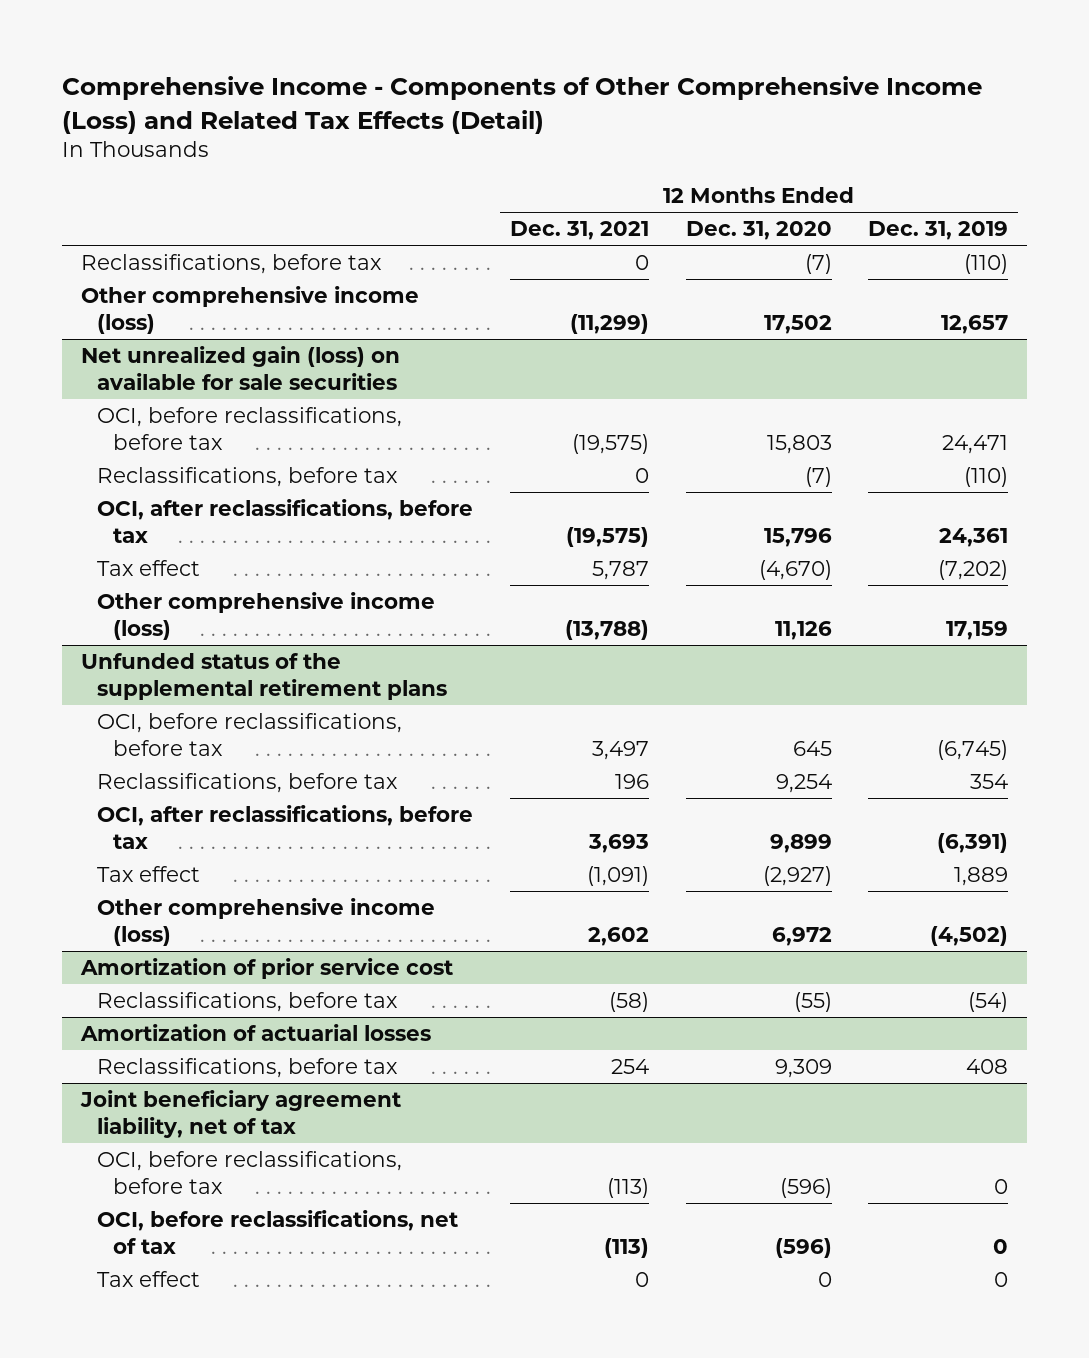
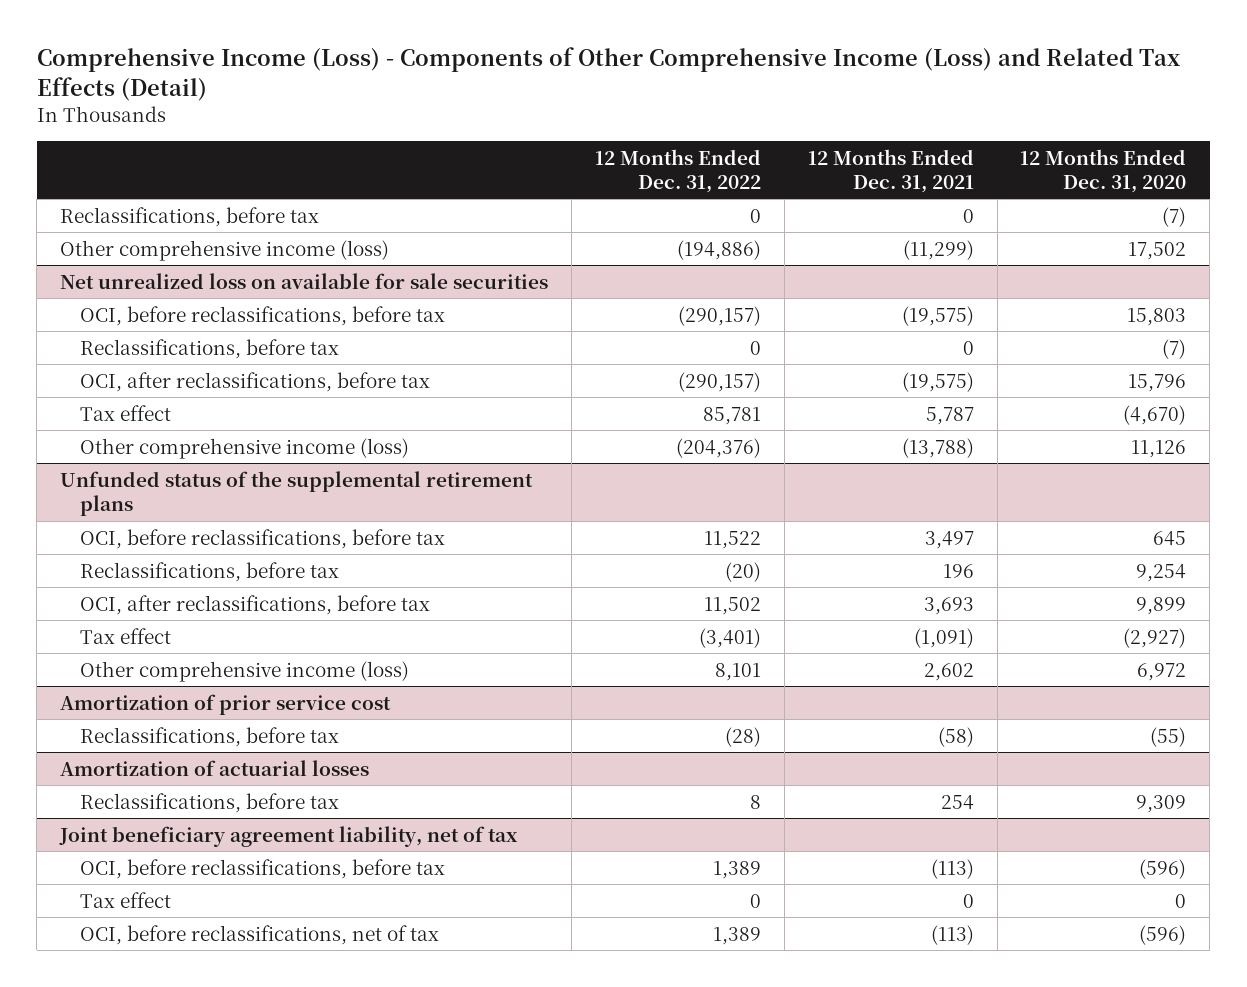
- Comprehensive Income - Components of Other Comprehensive Income (Loss) and Related Tax Effects (Detail)
+ Comprehensive Income (Loss) - Components of Other Comprehensive Income (Loss) and Related Tax Effects (Detail)
- | 12 Months Ended Dec. 31, 2021 | 12 Months Ended Dec. 31, 2020 | 12 Months Ended Dec. 31, 2019
+ | 12 Months Ended Dec. 31, 2022 | 12 Months Ended Dec. 31, 2021 | 12 Months Ended Dec. 31, 2020
- Net unrealized gain (loss) on available for sale securities
+ Net unrealized loss on available for sale securities
@ Joint beneficiary agreement liability, net of tax
moved down: OCI, before reclassifications, net of tax | 1,389 | (113) | (596)

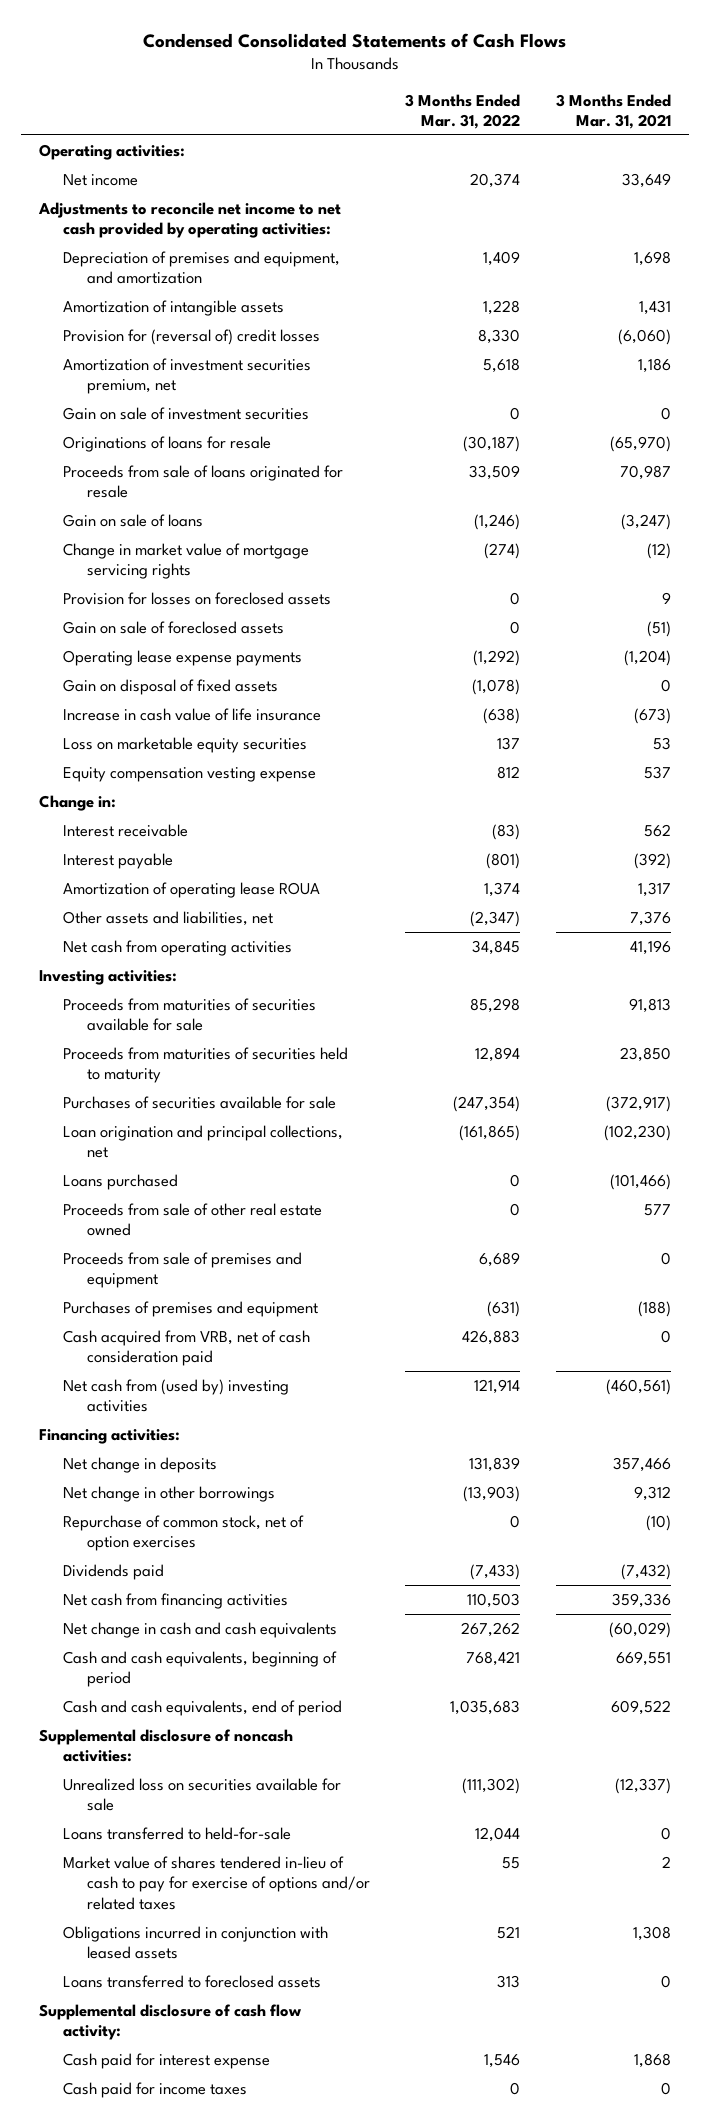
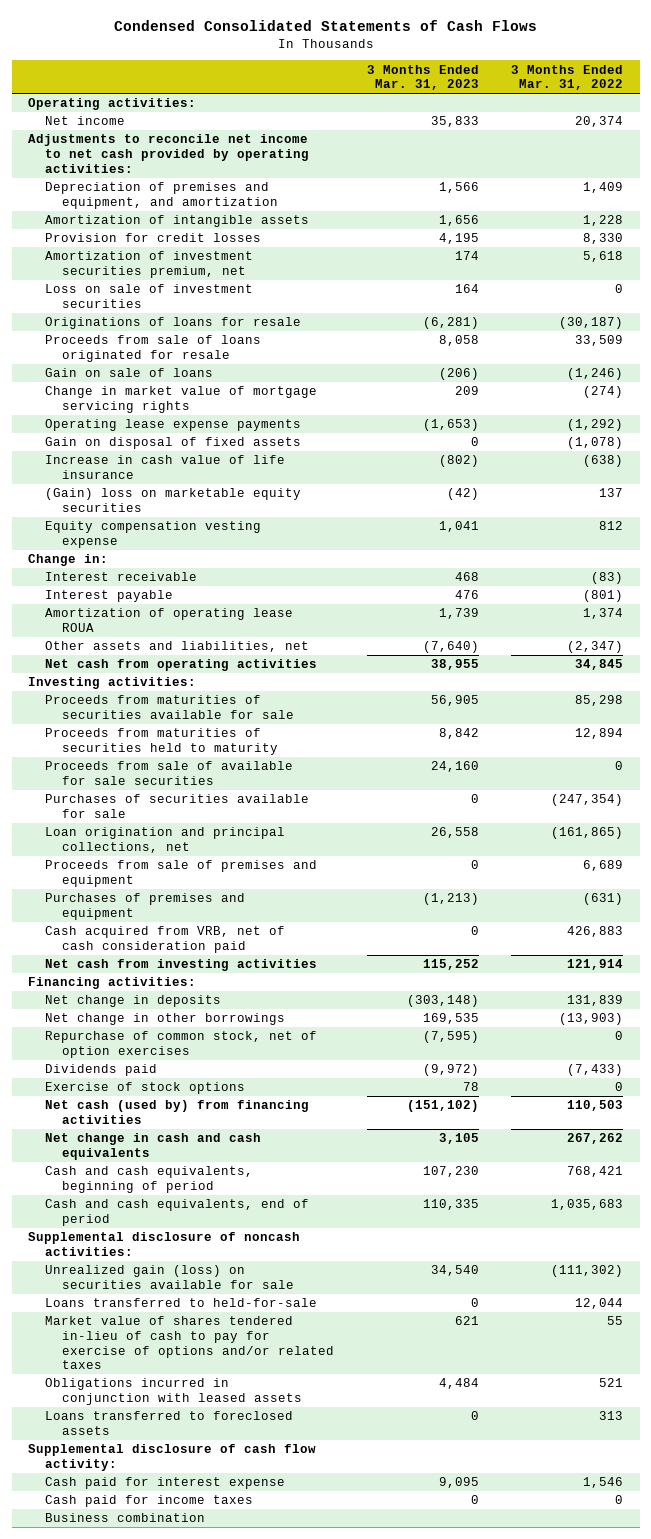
- | 3 Months Ended Mar. 31, 2022 | 3 Months Ended Mar. 31, 2021
+ | 3 Months Ended Mar. 31, 2023 | 3 Months Ended Mar. 31, 2022
- Provision for (reversal of) credit losses | 8,330 | (6,060)
+ Provision for credit losses | 4,195 | 8,330
- Gain on sale of investment securities | 0 | 0
+ Loss on sale of investment securities | 164 | 0
- Provision for losses on foreclosed assets | 0 | 9
- Gain on sale of foreclosed assets | 0 | (51)
- Loss on marketable equity securities | 137 | 53
+ (Gain) loss on marketable equity securities | (42) | 137
+ Proceeds from sale of available for sale securities | 24,160 | 0
- Loans purchased | 0 | (101,466)
- Proceeds from sale of other real estate owned | 0 | 577
- Net cash from (used by) investing activities | 121,914 | (460,561)
+ Net cash from investing activities | 115,252 | 121,914
- Net cash from financing activities | 110,503 | 359,336
+ Exercise of stock options | 78 | 0
+ Net cash (used by) from financing activities | (151,102) | 110,503
- Unrealized loss on securities available for sale | (111,302) | (12,337)
+ Unrealized gain (loss) on securities available for sale | 34,540 | (111,302)
+ Business combination

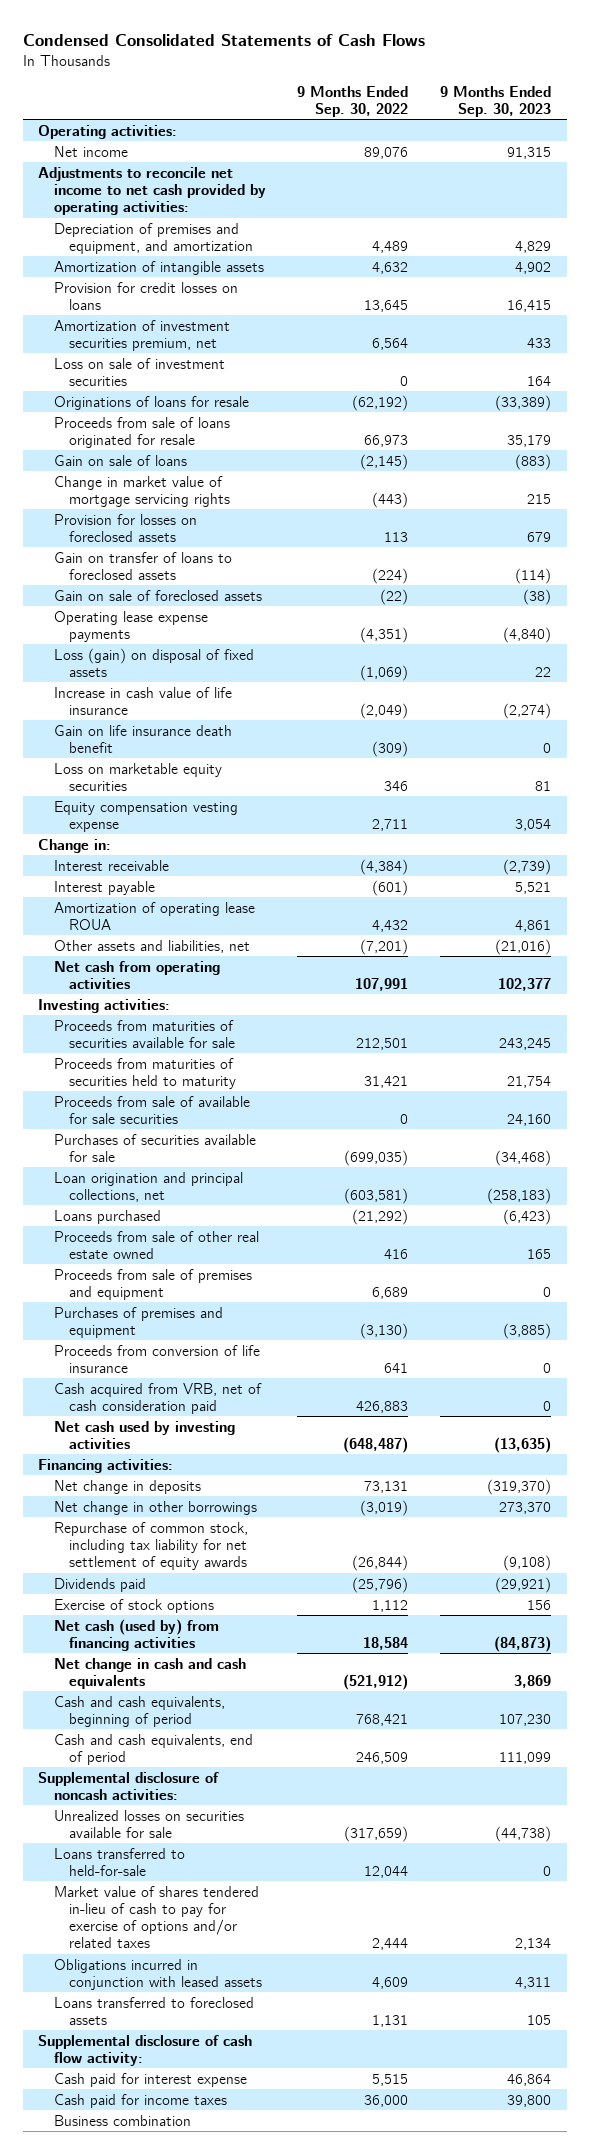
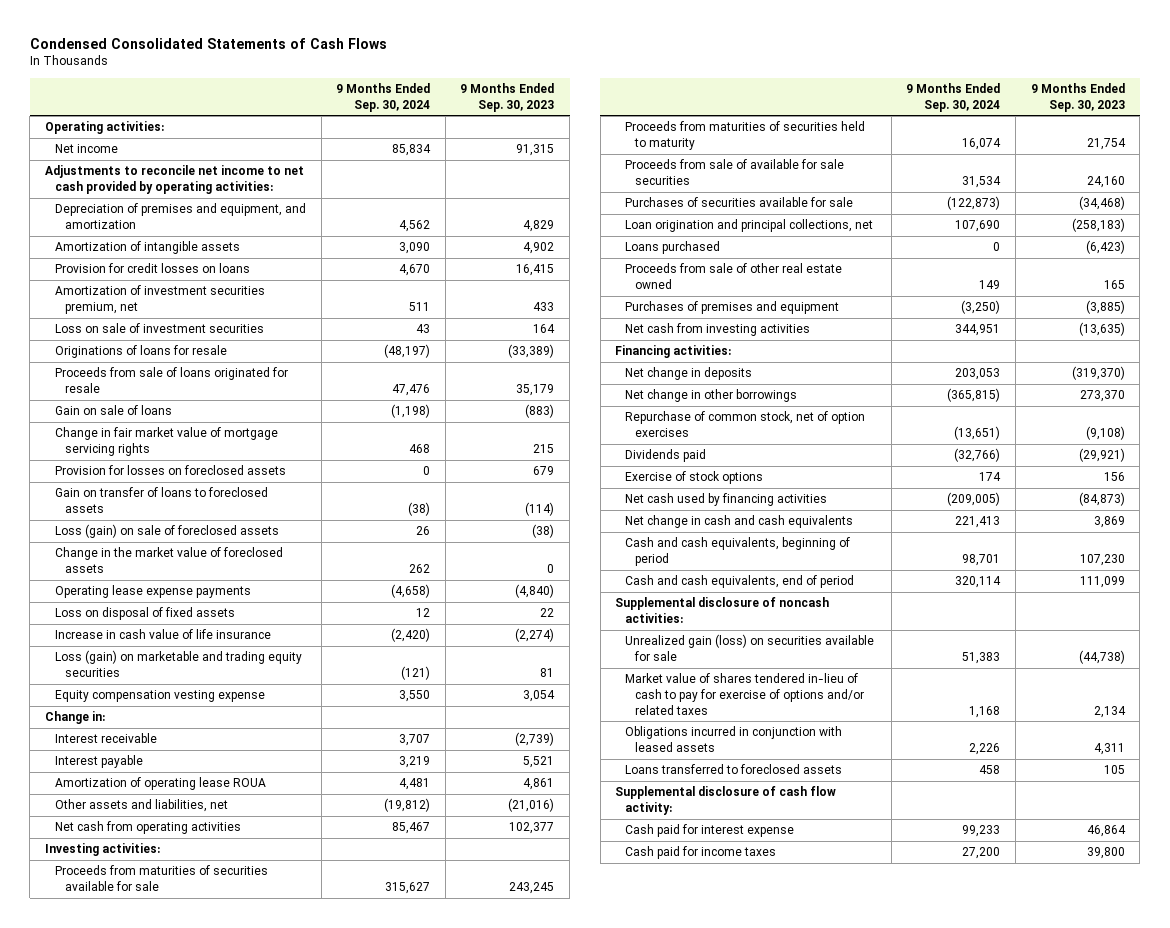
- | 9 Months Ended Sep. 30, 2022 | 9 Months Ended Sep. 30, 2023
+ | 9 Months Ended Sep. 30, 2024 | 9 Months Ended Sep. 30, 2023
- Change in market value of mortgage servicing rights | (443) | 215
+ Change in fair market value of mortgage servicing rights | 468 | 215
- Gain on sale of foreclosed assets | (22) | (38)
+ Loss (gain) on sale of foreclosed assets | 26 | (38)
+ Change in the market value of foreclosed assets | 262 | 0
- Loss (gain) on disposal of fixed assets | (1,069) | 22
+ Loss on disposal of fixed assets | 12 | 22
- Gain on life insurance death benefit | (309) | 0
- Loss on marketable equity securities | 346 | 81
+ Loss (gain) on marketable and trading equity securities | (121) | 81
- Proceeds from sale of premises and equipment | 6,689 | 0
- Proceeds from conversion of life insurance | 641 | 0
- Cash acquired from VRB, net of cash consideration paid | 426,883 | 0
- Net cash used by investing activities | (648,487) | (13,635)
+ Net cash from investing activities | 344,951 | (13,635)
- Repurchase of common stock, including tax liability for net settlement of equity awards | (26,844) | (9,108)
+ Repurchase of common stock, net of option exercises | (13,651) | (9,108)
- Net cash (used by) from financing activities | 18,584 | (84,873)
+ Net cash used by financing activities | (209,005) | (84,873)
- Unrealized losses on securities available for sale | (317,659) | (44,738)
- Loans transferred to held-for-sale | 12,044 | 0
+ Unrealized gain (loss) on securities available for sale | 51,383 | (44,738)
- Business combination

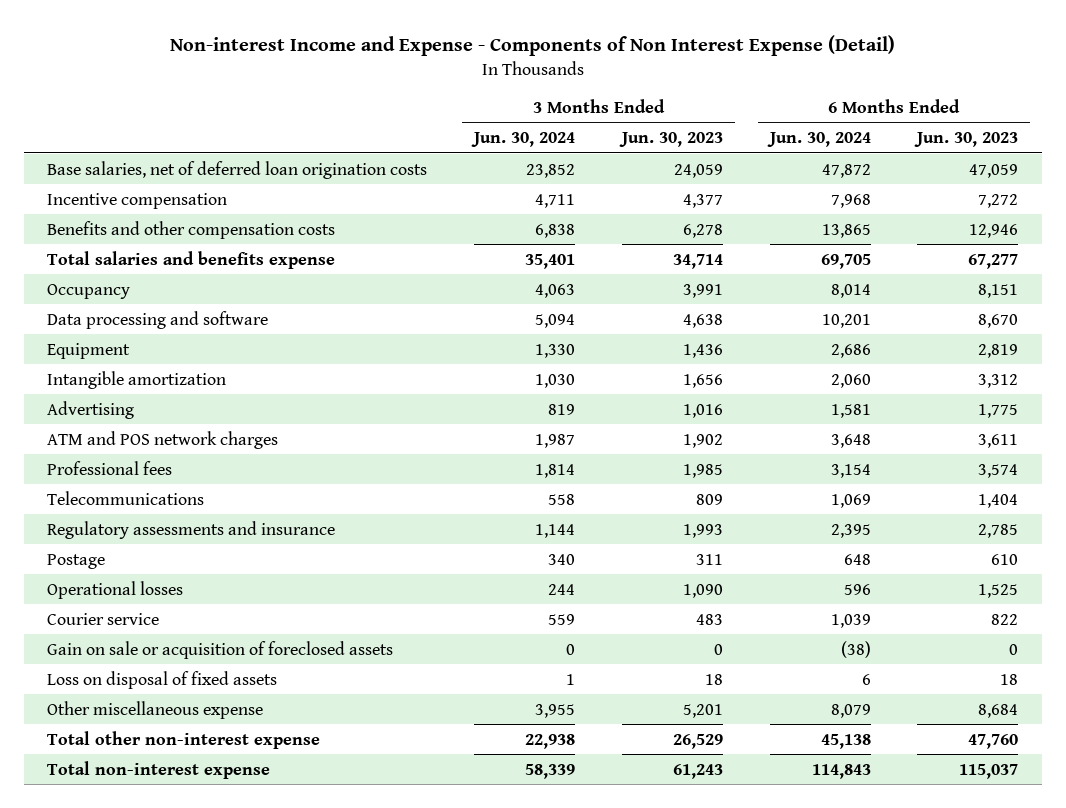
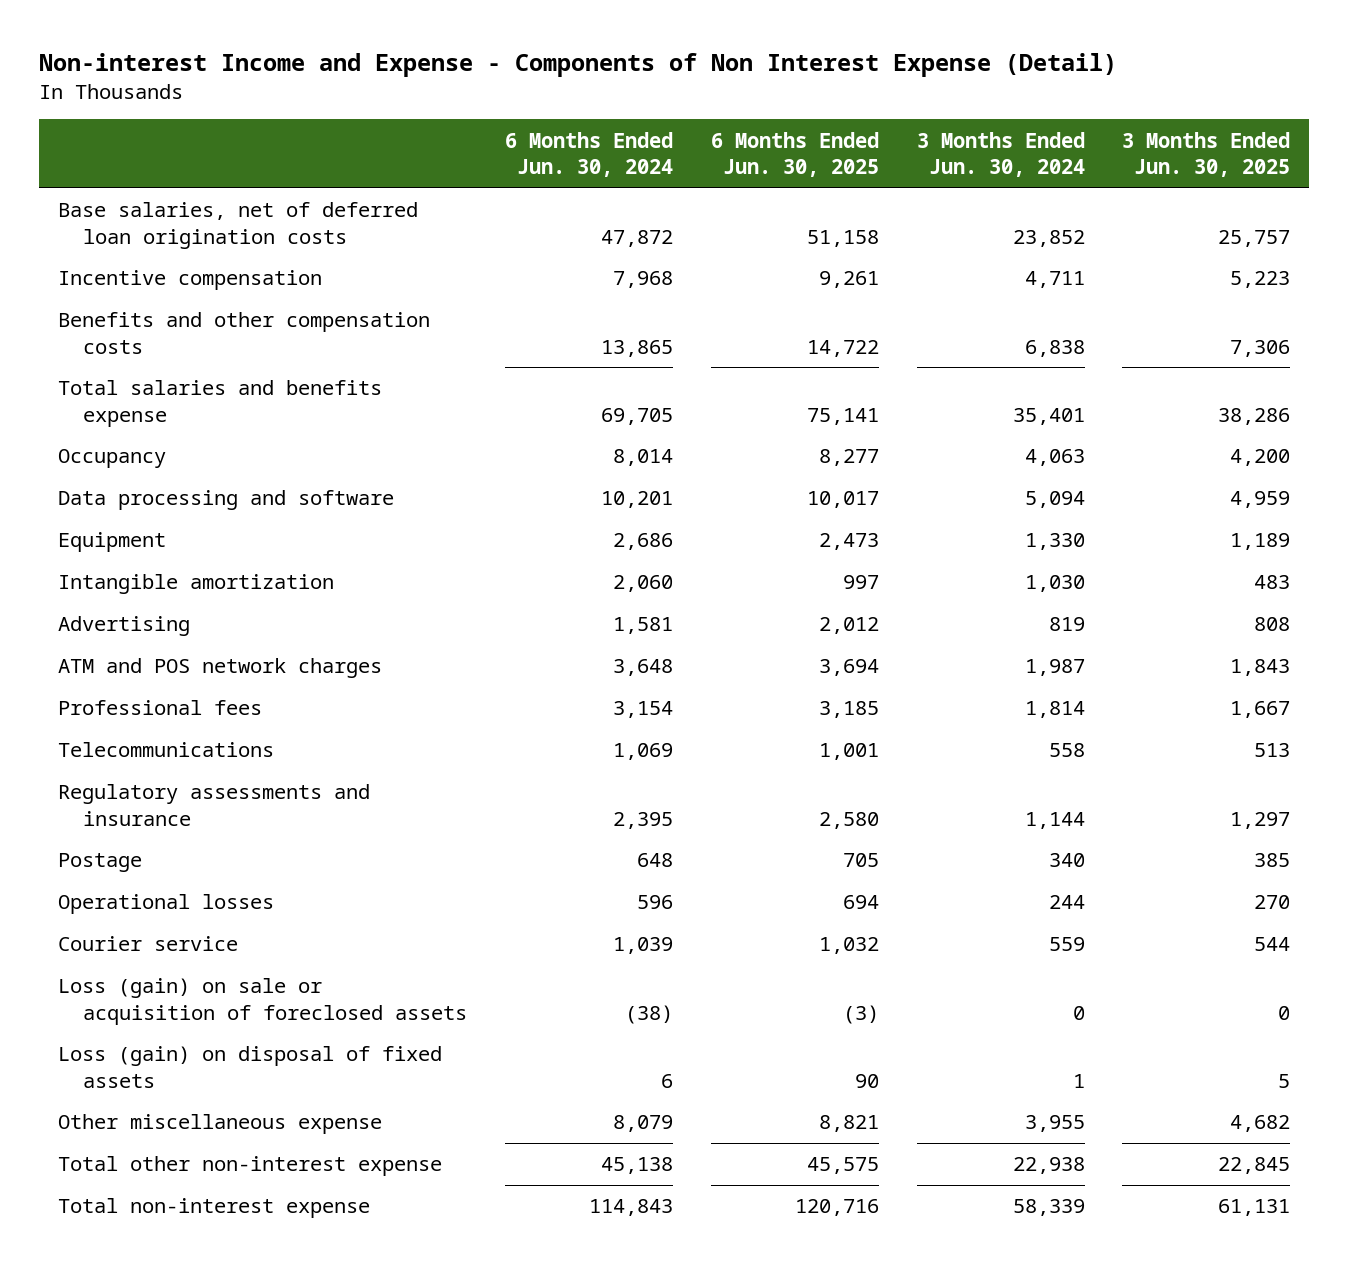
- | 3 Months Ended Jun. 30, 2024 | 3 Months Ended Jun. 30, 2023 | 6 Months Ended Jun. 30, 2024 | 6 Months Ended Jun. 30, 2023
+ | 6 Months Ended Jun. 30, 2024 | 6 Months Ended Jun. 30, 2025 | 3 Months Ended Jun. 30, 2024 | 3 Months Ended Jun. 30, 2025
- Gain on sale or acquisition of foreclosed assets | 0 | 0 | (38) | 0
- Loss on disposal of fixed assets | 1 | 18 | 6 | 18
+ Loss (gain) on sale or acquisition of foreclosed assets | (38) | (3) | 0 | 0
+ Loss (gain) on disposal of fixed assets | 6 | 90 | 1 | 5

